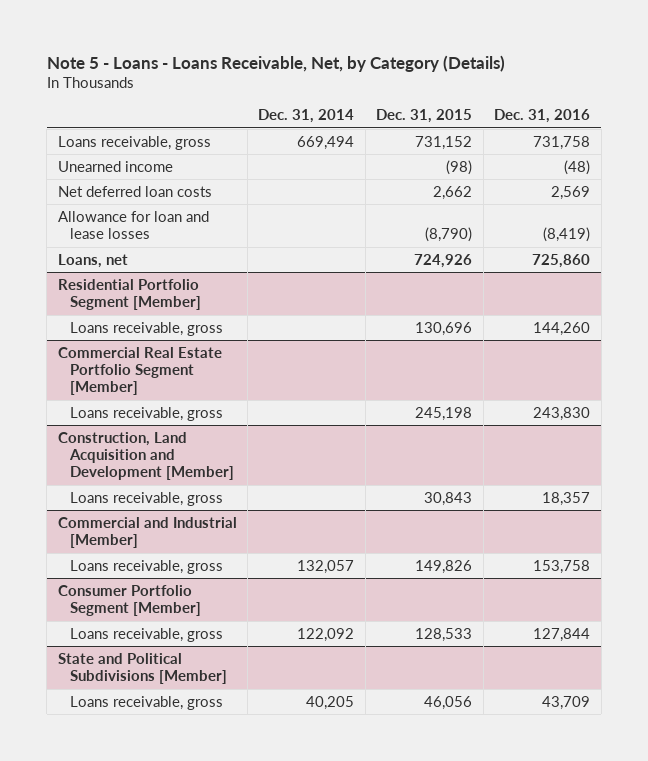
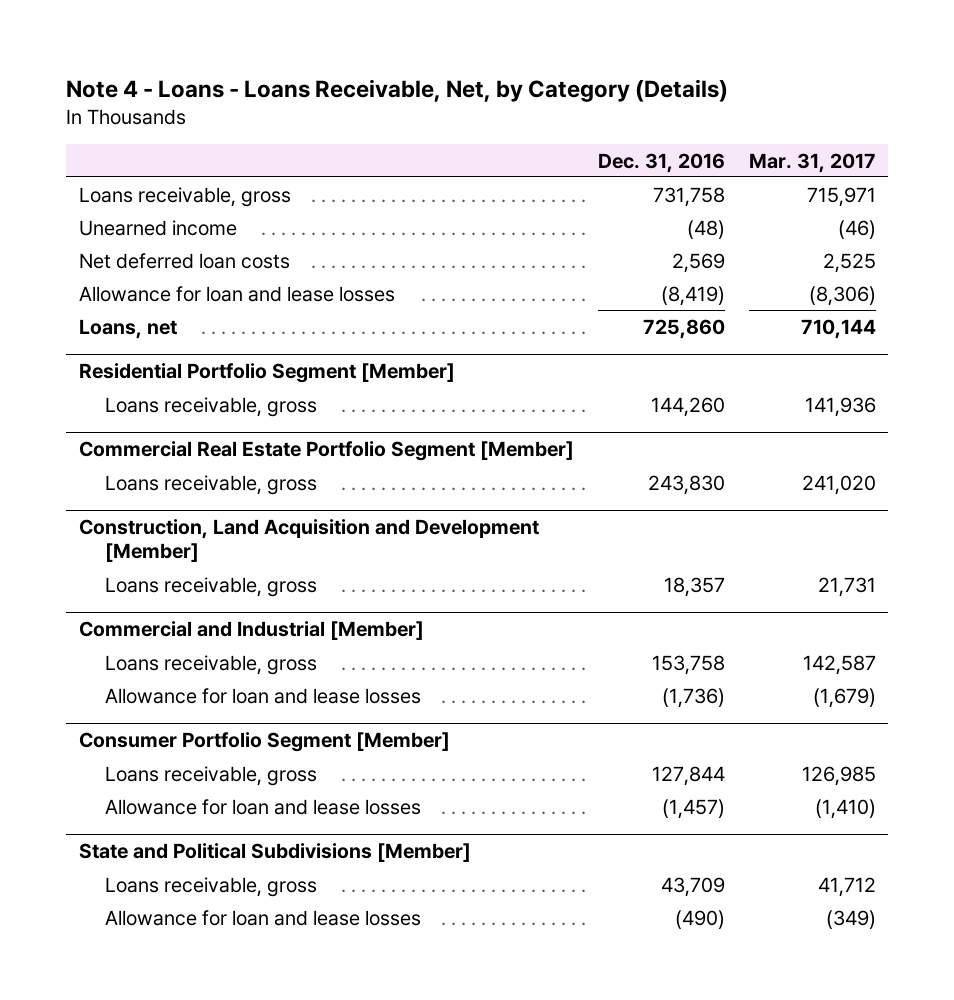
- Note 5 - Loans - Loans Receivable, Net, by Category (Details)
+ Note 4 - Loans - Loans Receivable, Net, by Category (Details)
- | Dec. 31, 2014 | Dec. 31, 2015 | Dec. 31, 2016
+ | Dec. 31, 2016 | Mar. 31, 2017
@ Commercial and Industrial [Member]
+ Allowance for loan and lease losses | (1,736) | (1,679)
@ Consumer Portfolio Segment [Member]
+ Allowance for loan and lease losses | (1,457) | (1,410)
@ State and Political Subdivisions [Member]
+ Allowance for loan and lease losses | (490) | (349)

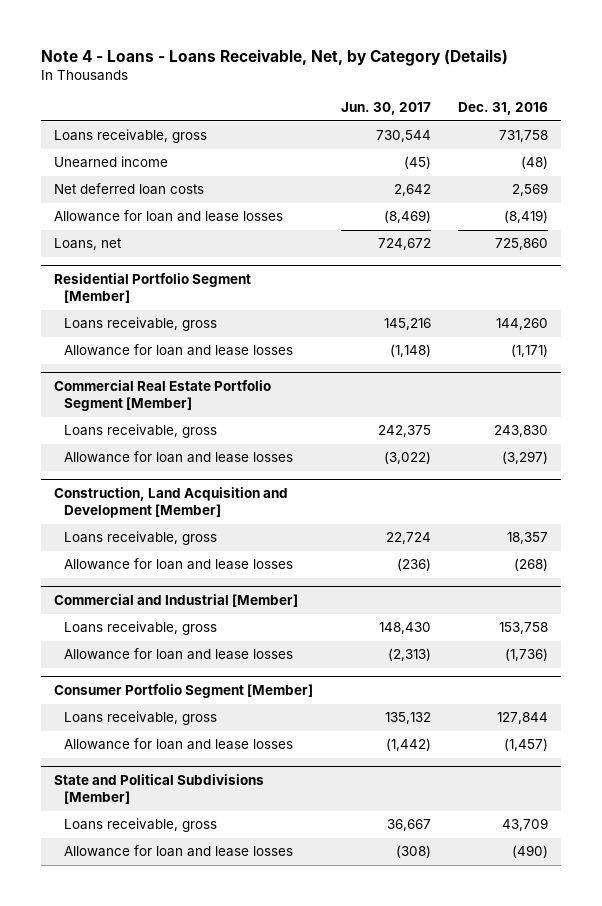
- | Dec. 31, 2016 | Mar. 31, 2017
+ | Jun. 30, 2017 | Dec. 31, 2016
@ Residential Portfolio Segment [Member]
+ Allowance for loan and lease losses | (1,148) | (1,171)
@ Commercial Real Estate Portfolio Segment [Member]
+ Allowance for loan and lease losses | (3,022) | (3,297)
@ Construction, Land Acquisition and Development [Member]
+ Allowance for loan and lease losses | (236) | (268)

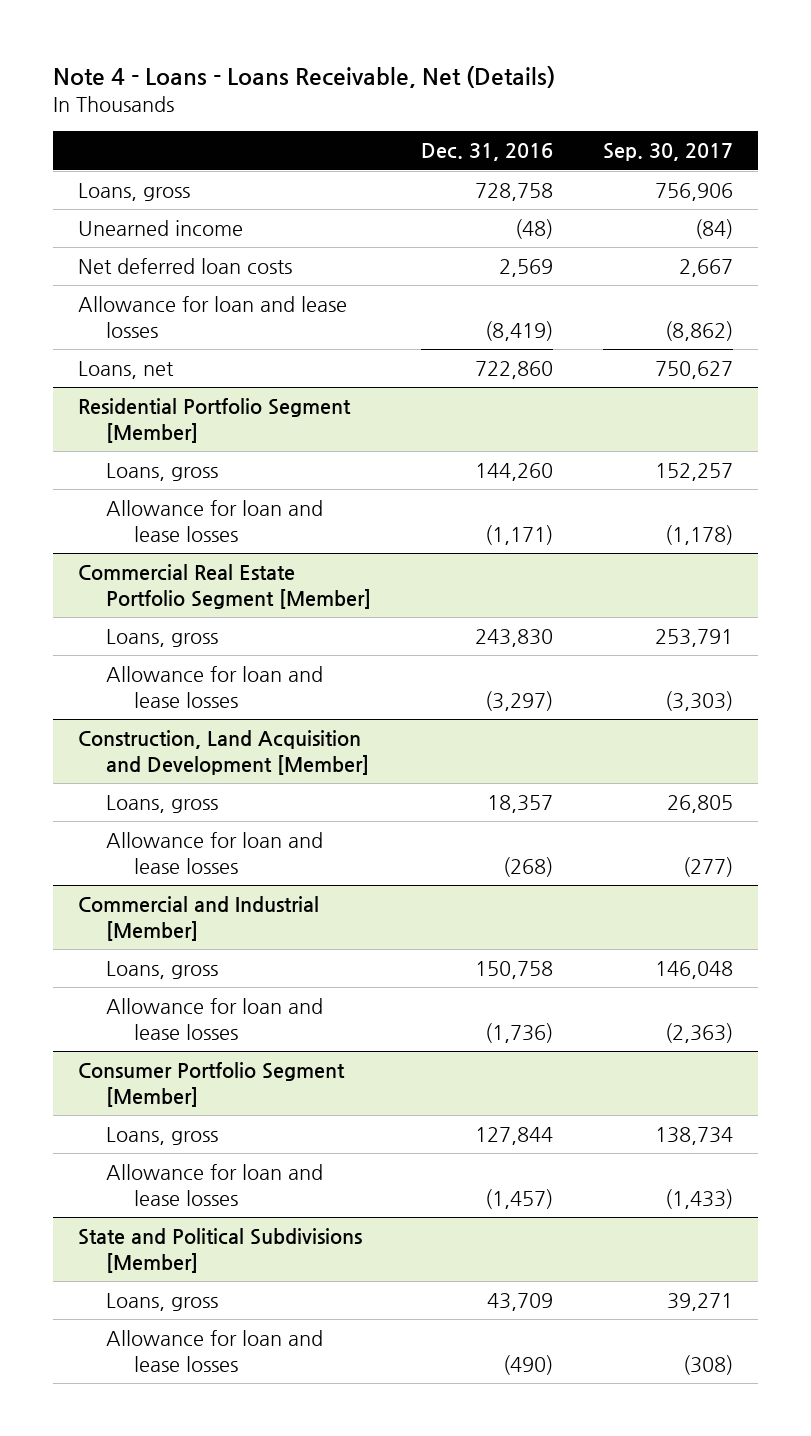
- Note 4 - Loans - Loans Receivable, Net, by Category (Details)
+ Note 4 - Loans - Loans Receivable, Net (Details)
- | Jun. 30, 2017 | Dec. 31, 2016
+ | Dec. 31, 2016 | Sep. 30, 2017
- Loans receivable, gross | 730,544 | 731,758
+ Loans, gross | 728,758 | 756,906
- Loans, net | 724,672 | 725,860
+ Loans, net | 722,860 | 750,627
@ Residential Portfolio Segment [Member]
- Loans receivable, gross | 145,216 | 144,260
+ Loans, gross | 144,260 | 152,257
@ Commercial Real Estate Portfolio Segment [Member]
- Loans receivable, gross | 242,375 | 243,830
+ Loans, gross | 243,830 | 253,791
@ Construction, Land Acquisition and Development [Member]
- Loans receivable, gross | 22,724 | 18,357
+ Loans, gross | 18,357 | 26,805
@ Commercial and Industrial [Member]
- Loans receivable, gross | 148,430 | 153,758
+ Loans, gross | 150,758 | 146,048
@ Consumer Portfolio Segment [Member]
- Loans receivable, gross | 135,132 | 127,844
+ Loans, gross | 127,844 | 138,734
@ State and Political Subdivisions [Member]
- Loans receivable, gross | 36,667 | 43,709
+ Loans, gross | 43,709 | 39,271

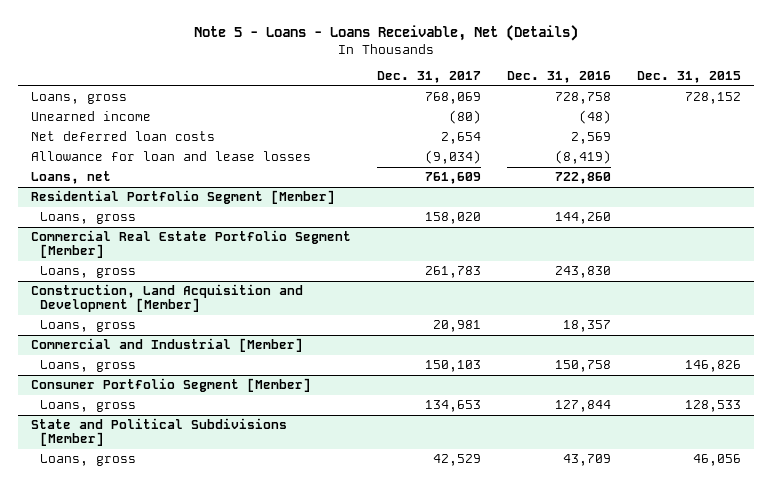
- Note 4 - Loans - Loans Receivable, Net (Details)
+ Note 5 - Loans - Loans Receivable, Net (Details)
- | Dec. 31, 2016 | Sep. 30, 2017
+ | Dec. 31, 2017 | Dec. 31, 2016 | Dec. 31, 2015
@ Residential Portfolio Segment [Member]
- Allowance for loan and lease losses | (1,171) | (1,178)
@ Commercial Real Estate Portfolio Segment [Member]
- Allowance for loan and lease losses | (3,297) | (3,303)
@ Construction, Land Acquisition and Development [Member]
- Allowance for loan and lease losses | (268) | (277)
@ Commercial and Industrial [Member]
- Allowance for loan and lease losses | (1,736) | (2,363)
@ Consumer Portfolio Segment [Member]
- Allowance for loan and lease losses | (1,457) | (1,433)
@ State and Political Subdivisions [Member]
- Allowance for loan and lease losses | (490) | (308)

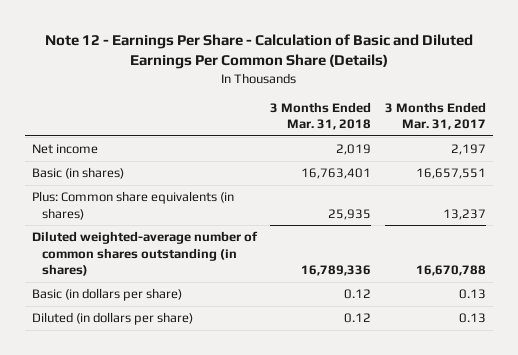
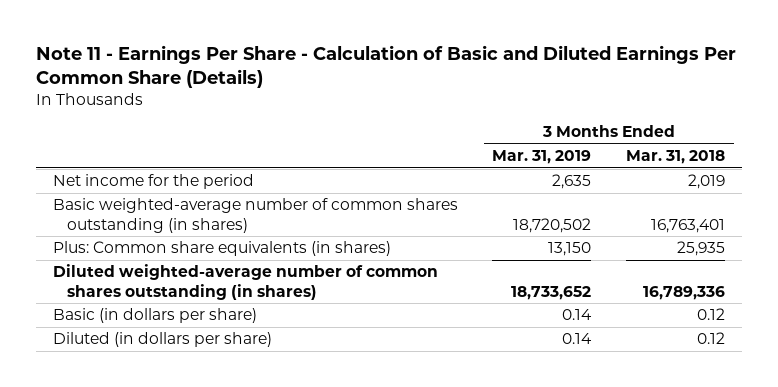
- Note 12 - Earnings Per Share - Calculation of Basic and Diluted Earnings Per Common Share (Details)
+ Note 11 - Earnings Per Share - Calculation of Basic and Diluted Earnings Per Common Share (Details)
- | 3 Months Ended Mar. 31, 2018 | 3 Months Ended Mar. 31, 2017
+ | 3 Months Ended Mar. 31, 2019 | 3 Months Ended Mar. 31, 2018
- Net income | 2,019 | 2,197
- Basic (in shares) | 16,763,401 | 16,657,551
+ Net income for the period | 2,635 | 2,019
+ Basic weighted-average number of common shares outstanding (in shares) | 18,720,502 | 16,763,401

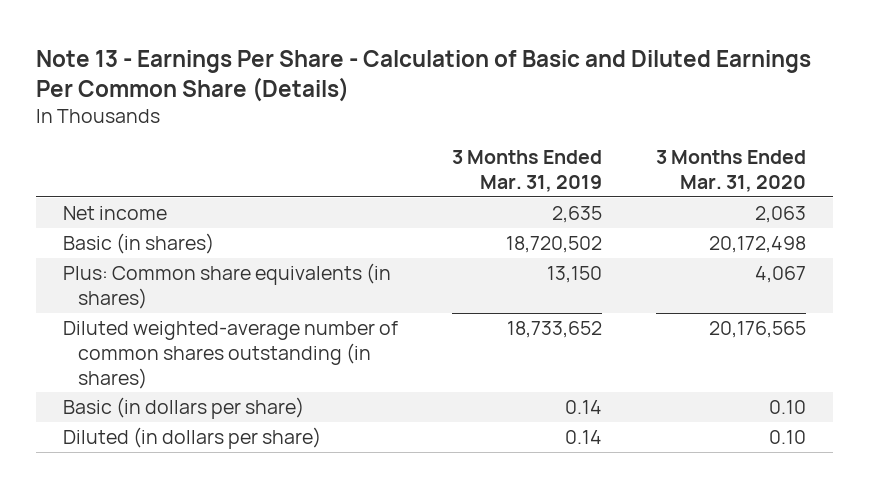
- Note 11 - Earnings Per Share - Calculation of Basic and Diluted Earnings Per Common Share (Details)
+ Note 13 - Earnings Per Share - Calculation of Basic and Diluted Earnings Per Common Share (Details)
- | 3 Months Ended Mar. 31, 2019 | 3 Months Ended Mar. 31, 2018
+ | 3 Months Ended Mar. 31, 2019 | 3 Months Ended Mar. 31, 2020
- Net income for the period | 2,635 | 2,019
- Basic weighted-average number of common shares outstanding (in shares) | 18,720,502 | 16,763,401
+ Net income | 2,635 | 2,063
+ Basic (in shares) | 18,720,502 | 20,172,498

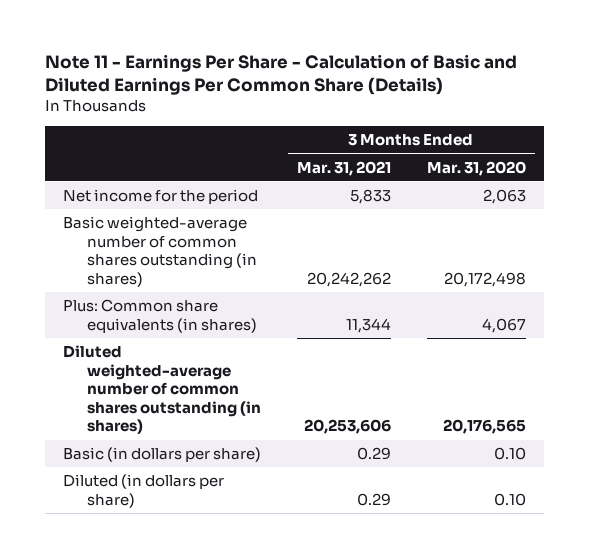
- Note 13 - Earnings Per Share - Calculation of Basic and Diluted Earnings Per Common Share (Details)
+ Note 11 - Earnings Per Share - Calculation of Basic and Diluted Earnings Per Common Share (Details)
- | 3 Months Ended Mar. 31, 2019 | 3 Months Ended Mar. 31, 2020
+ | 3 Months Ended Mar. 31, 2021 | 3 Months Ended Mar. 31, 2020
- Net income | 2,635 | 2,063
- Basic (in shares) | 18,720,502 | 20,172,498
+ Net income for the period | 5,833 | 2,063
+ Basic weighted-average number of common shares outstanding (in shares) | 20,242,262 | 20,172,498

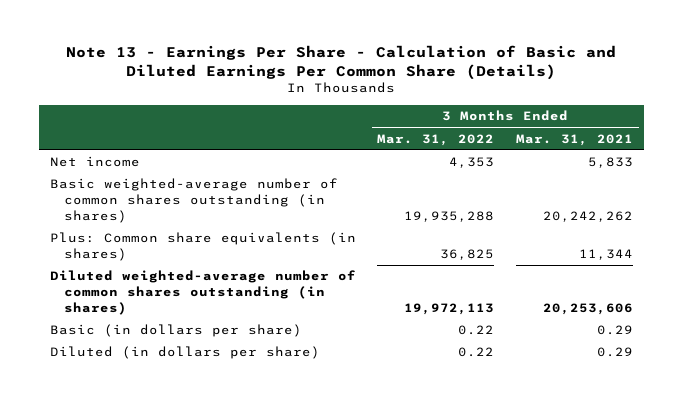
- Note 11 - Earnings Per Share - Calculation of Basic and Diluted Earnings Per Common Share (Details)
+ Note 13 - Earnings Per Share - Calculation of Basic and Diluted Earnings Per Common Share (Details)
- | 3 Months Ended Mar. 31, 2021 | 3 Months Ended Mar. 31, 2020
+ | 3 Months Ended Mar. 31, 2022 | 3 Months Ended Mar. 31, 2021
- Net income for the period | 5,833 | 2,063
+ Net income | 4,353 | 5,833

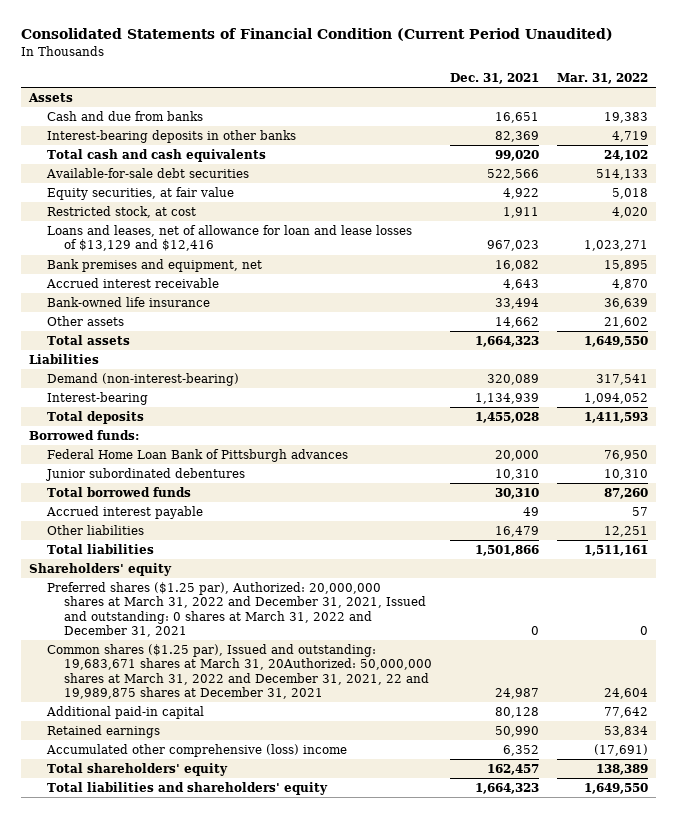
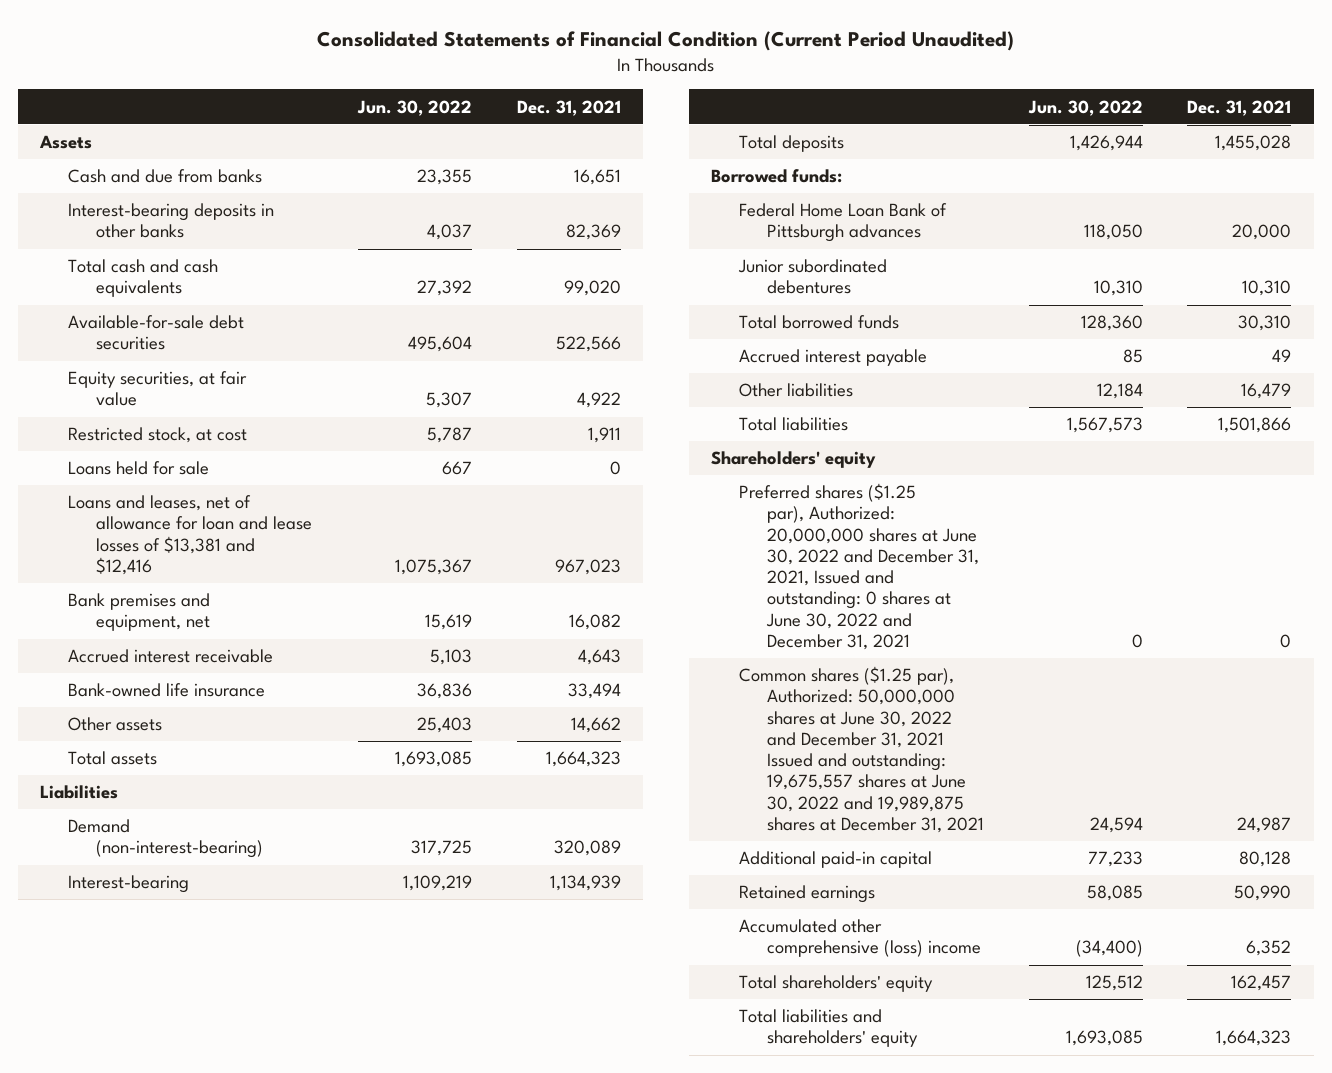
- | Dec. 31, 2021 | Mar. 31, 2022
+ | Jun. 30, 2022 | Dec. 31, 2021
- Loans and leases, net of allowance for loan and lease losses of $13,129 and $12,416 | 967,023 | 1,023,271
+ Loans held for sale | 667 | 0
+ Loans and leases, net of allowance for loan and lease losses of $13,381 and $12,416 | 1,075,367 | 967,023
- Preferred shares ($1.25 par), Authorized: 20,000,000 shares at March 31, 2022 and December 31, 2021, Issued and outstanding: 0 shares at March 31, 2022 and December 31, 2021 | 0 | 0
- Common shares ($1.25 par), Issued and outstanding: 19,683,671 shares at March 31, 20Authorized: 50,000,000 shares at March 31, 2022 and December 31, 2021, 22 and 19,989,875 shares at December 31, 2021 | 24,987 | 24,604
+ Preferred shares ($1.25 par), Authorized: 20,000,000 shares at June 30, 2022 and December 31, 2021, Issued and outstanding: 0 shares at June 30, 2022 and December 31, 2021 | 0 | 0
+ Common shares ($1.25 par), Authorized: 50,000,000 shares at June 30, 2022 and December 31, 2021 Issued and outstanding: 19,675,557 shares at June 30, 2022 and 19,989,875 shares at December 31, 2021 | 24,594 | 24,987

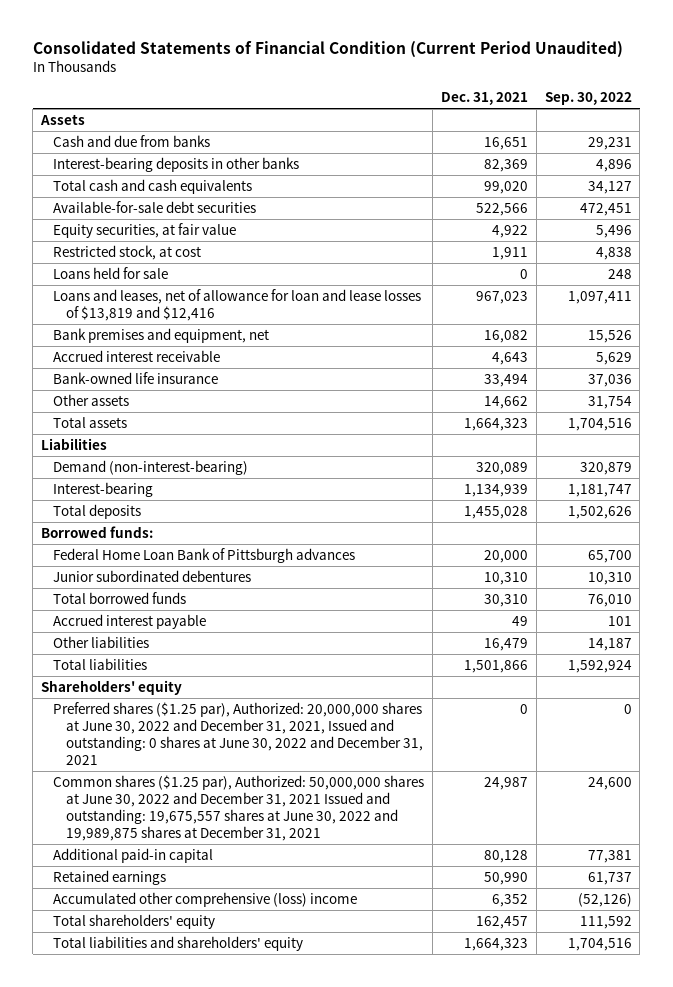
- | Jun. 30, 2022 | Dec. 31, 2021
+ | Dec. 31, 2021 | Sep. 30, 2022
- Loans and leases, net of allowance for loan and lease losses of $13,381 and $12,416 | 1,075,367 | 967,023
+ Loans and leases, net of allowance for loan and lease losses of $13,819 and $12,416 | 967,023 | 1,097,411

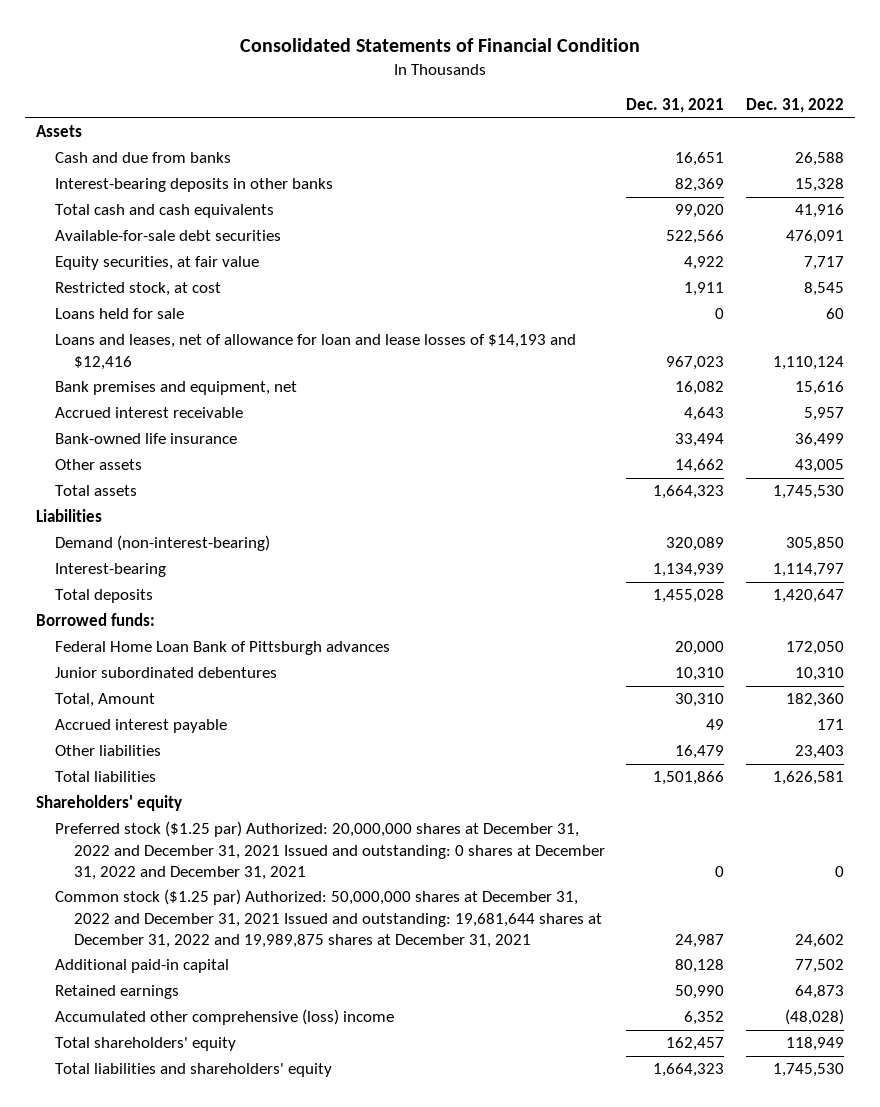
- Consolidated Statements of Financial Condition (Current Period Unaudited)
+ Consolidated Statements of Financial Condition
- | Dec. 31, 2021 | Sep. 30, 2022
+ | Dec. 31, 2021 | Dec. 31, 2022
- Loans and leases, net of allowance for loan and lease losses of $13,819 and $12,416 | 967,023 | 1,097,411
+ Loans and leases, net of allowance for loan and lease losses of $14,193 and $12,416 | 967,023 | 1,110,124
- Total borrowed funds | 30,310 | 76,010
+ Total, Amount | 30,310 | 182,360
- Preferred shares ($1.25 par), Authorized: 20,000,000 shares at June 30, 2022 and December 31, 2021, Issued and outstanding: 0 shares at June 30, 2022 and December 31, 2021 | 0 | 0
- Common shares ($1.25 par), Authorized: 50,000,000 shares at June 30, 2022 and December 31, 2021 Issued and outstanding: 19,675,557 shares at June 30, 2022 and 19,989,875 shares at December 31, 2021 | 24,987 | 24,600
+ Preferred stock ($1.25 par) Authorized: 20,000,000 shares at December 31, 2022 and December 31, 2021 Issued and outstanding: 0 shares at December 31, 2022 and December 31, 2021 | 0 | 0
+ Common stock ($1.25 par) Authorized: 50,000,000 shares at December 31, 2022 and December 31, 2021 Issued and outstanding: 19,681,644 shares at December 31, 2022 and 19,989,875 shares at December 31, 2021 | 24,987 | 24,602

